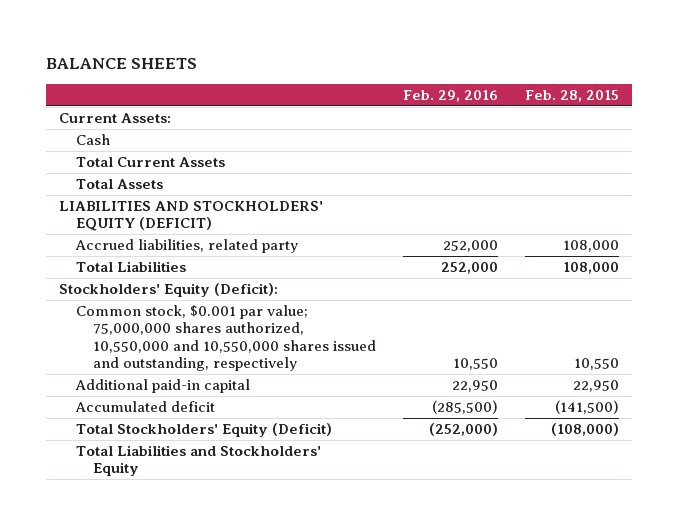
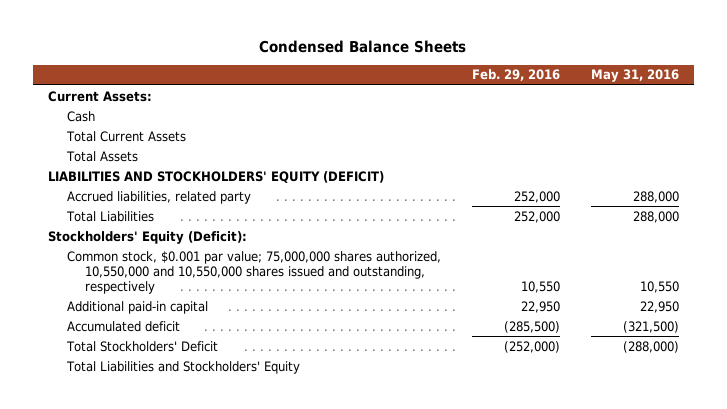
- BALANCE SHEETS
+ Condensed Balance Sheets
- | Feb. 29, 2016 | Feb. 28, 2015
+ | Feb. 29, 2016 | May 31, 2016
- Total Stockholders' Equity (Deficit) | (252,000) | (108,000)
+ Total Stockholders' Deficit | (252,000) | (288,000)

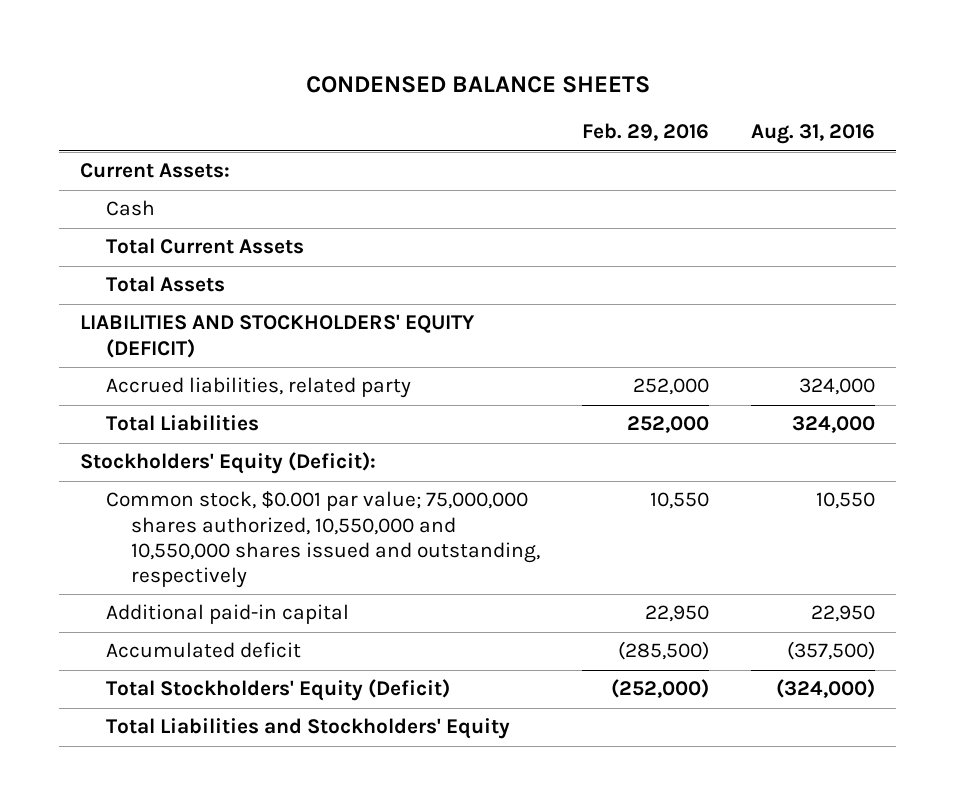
- Condensed Balance Sheets
+ CONDENSED BALANCE SHEETS
- | Feb. 29, 2016 | May 31, 2016
+ | Feb. 29, 2016 | Aug. 31, 2016
- Total Stockholders' Deficit | (252,000) | (288,000)
+ Total Stockholders' Equity (Deficit) | (252,000) | (324,000)

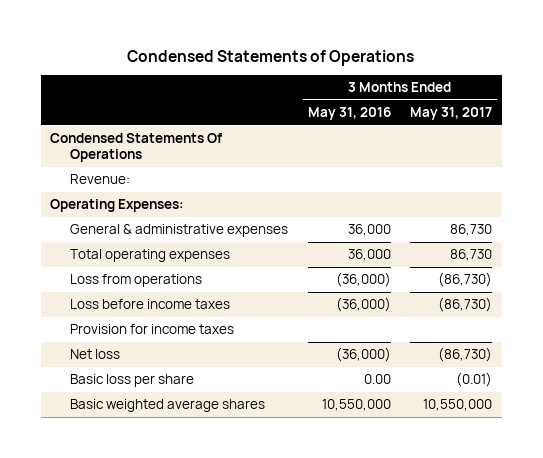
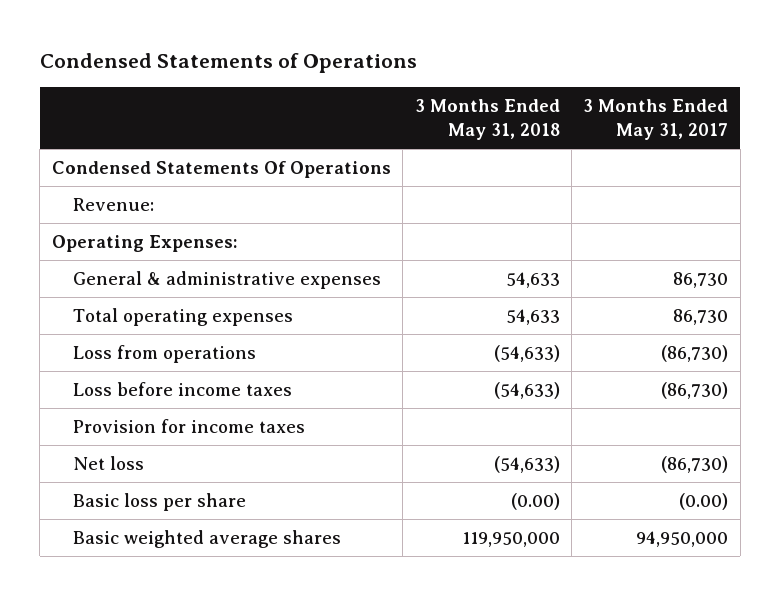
- | 3 Months Ended May 31, 2016 | 3 Months Ended May 31, 2017
+ | 3 Months Ended May 31, 2018 | 3 Months Ended May 31, 2017
- Basic loss per share | 0.00 | (0.01)
- Basic weighted average shares | 10,550,000 | 10,550,000
+ Basic loss per share | (0.00) | (0.00)
+ Basic weighted average shares | 119,950,000 | 94,950,000

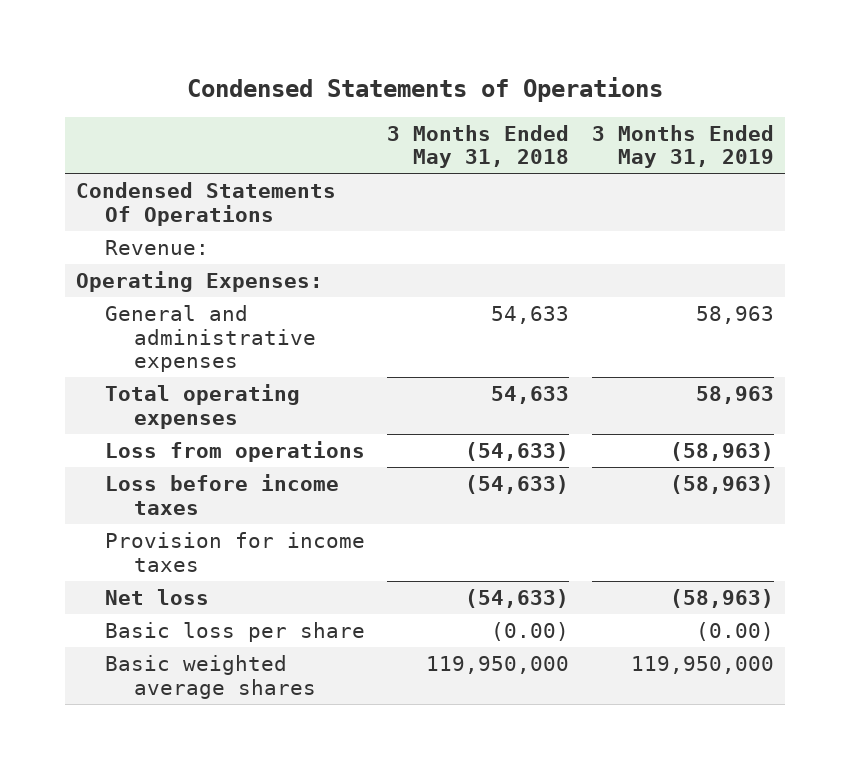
- | 3 Months Ended May 31, 2018 | 3 Months Ended May 31, 2017
+ | 3 Months Ended May 31, 2018 | 3 Months Ended May 31, 2019
- General & administrative expenses | 54,633 | 86,730
+ General and administrative expenses | 54,633 | 58,963

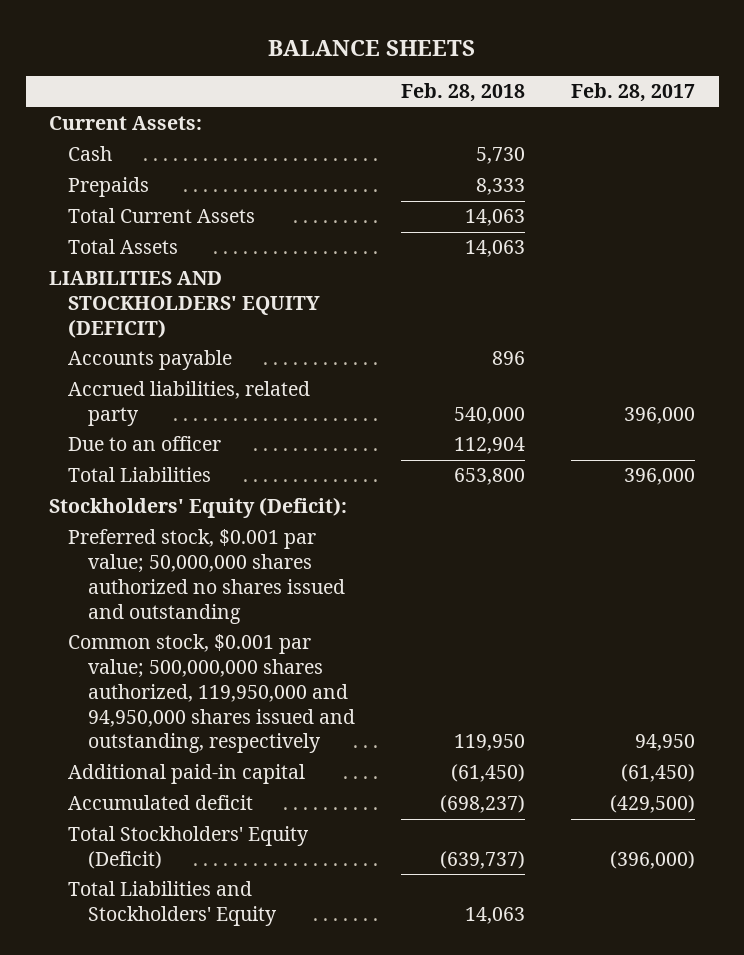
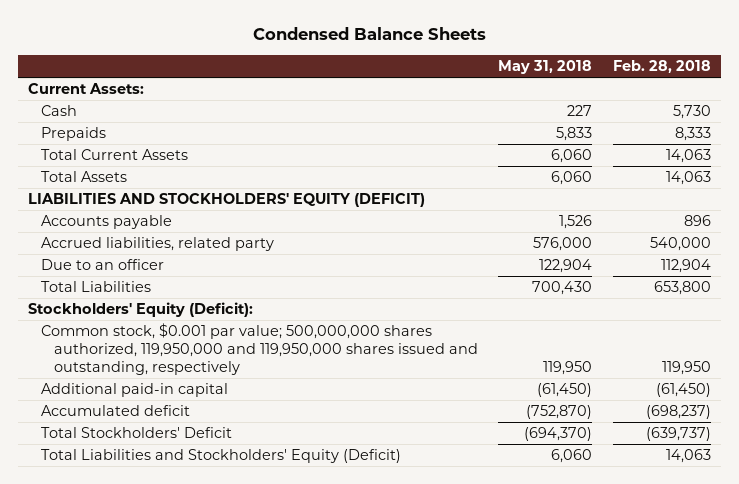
- BALANCE SHEETS
+ Condensed Balance Sheets
- | Feb. 28, 2018 | Feb. 28, 2017
+ | May 31, 2018 | Feb. 28, 2018
- Preferred stock, $0.001 par value; 50,000,000 shares authorized no shares issued and outstanding
- Common stock, $0.001 par value; 500,000,000 shares authorized, 119,950,000 and 94,950,000 shares issued and outstanding, respectively | 119,950 | 94,950
+ Common stock, $0.001 par value; 500,000,000 shares authorized, 119,950,000 and 119,950,000 shares issued and outstanding, respectively | 119,950 | 119,950
- Total Stockholders' Equity (Deficit) | (639,737) | (396,000)
- Total Liabilities and Stockholders' Equity | 14,063 |
+ Total Stockholders' Deficit | (694,370) | (639,737)
+ Total Liabilities and Stockholders' Equity (Deficit) | 6,060 | 14,063

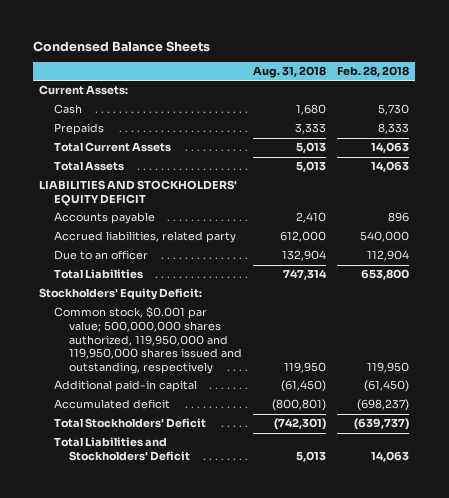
- | May 31, 2018 | Feb. 28, 2018
+ | Aug. 31, 2018 | Feb. 28, 2018
- LIABILITIES AND STOCKHOLDERS' EQUITY (DEFICIT)
+ LIABILITIES AND STOCKHOLDERS' EQUITY DEFICIT
- Stockholders' Equity (Deficit):
+ Stockholders' Equity Deficit:
- Total Liabilities and Stockholders' Equity (Deficit) | 6,060 | 14,063
+ Total Liabilities and Stockholders' Deficit | 5,013 | 14,063

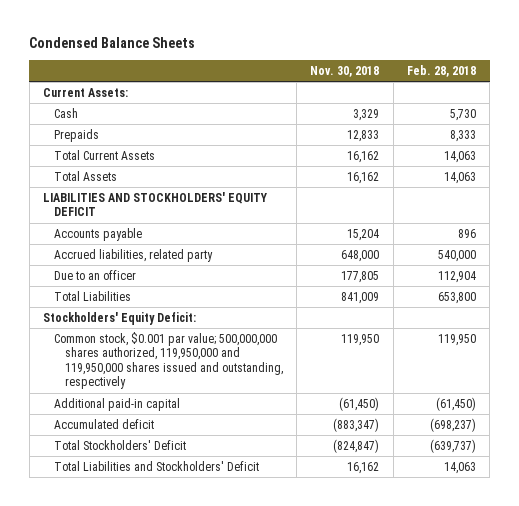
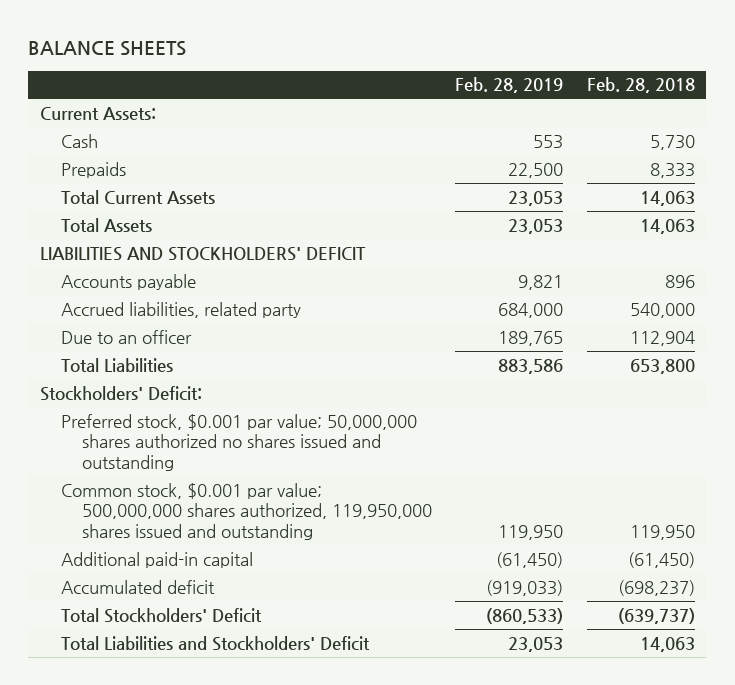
- Condensed Balance Sheets
+ BALANCE SHEETS
- | Nov. 30, 2018 | Feb. 28, 2018
+ | Feb. 28, 2019 | Feb. 28, 2018
- LIABILITIES AND STOCKHOLDERS' EQUITY DEFICIT
+ LIABILITIES AND STOCKHOLDERS' DEFICIT
- Stockholders' Equity Deficit:
- Common stock, $0.001 par value; 500,000,000 shares authorized, 119,950,000 and 119,950,000 shares issued and outstanding, respectively | 119,950 | 119,950
+ Stockholders' Deficit:
+ Preferred stock, $0.001 par value; 50,000,000 shares authorized no shares issued and outstanding
+ Common stock, $0.001 par value; 500,000,000 shares authorized, 119,950,000 shares issued and outstanding | 119,950 | 119,950

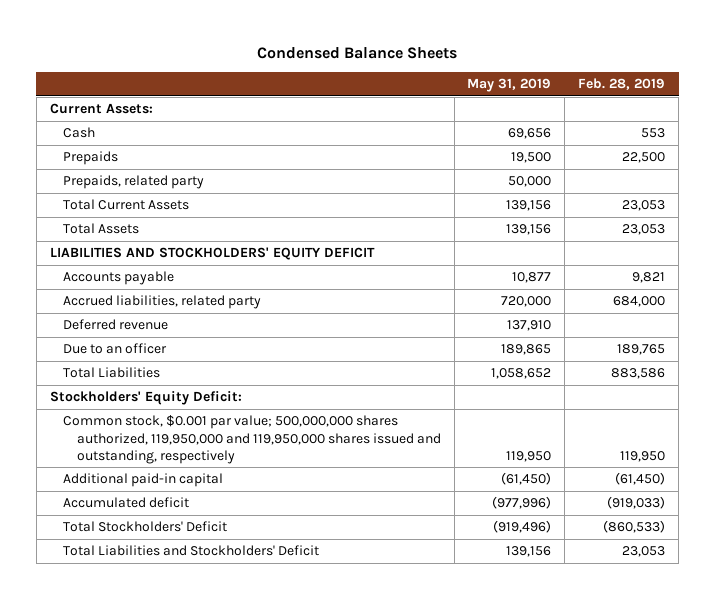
- BALANCE SHEETS
+ Condensed Balance Sheets
- | Feb. 28, 2019 | Feb. 28, 2018
+ | May 31, 2019 | Feb. 28, 2019
+ Prepaids, related party | 50,000 |
- LIABILITIES AND STOCKHOLDERS' DEFICIT
+ LIABILITIES AND STOCKHOLDERS' EQUITY DEFICIT
+ Deferred revenue | 137,910 |
- Stockholders' Deficit:
- Preferred stock, $0.001 par value; 50,000,000 shares authorized no shares issued and outstanding
- Common stock, $0.001 par value; 500,000,000 shares authorized, 119,950,000 shares issued and outstanding | 119,950 | 119,950
+ Stockholders' Equity Deficit:
+ Common stock, $0.001 par value; 500,000,000 shares authorized, 119,950,000 and 119,950,000 shares issued and outstanding, respectively | 119,950 | 119,950

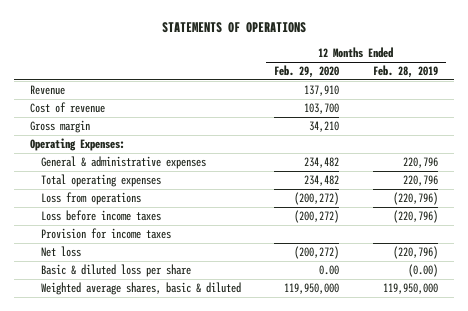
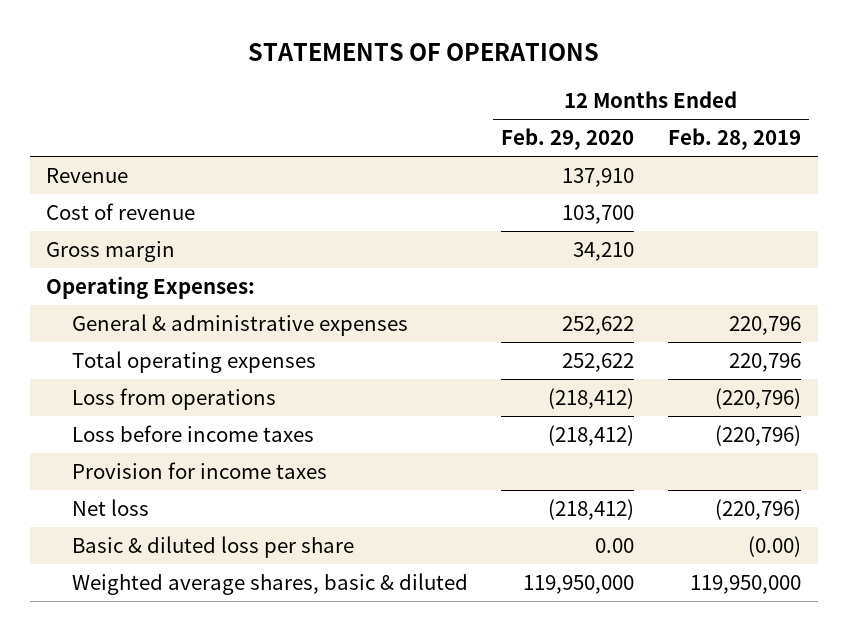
- General & administrative expenses | 234,482 | 220,796
- Total operating expenses | 234,482 | 220,796
- Loss from operations | (200,272) | (220,796)
- Loss before income taxes | (200,272) | (220,796)
+ General & administrative expenses | 252,622 | 220,796
+ Total operating expenses | 252,622 | 220,796
+ Loss from operations | (218,412) | (220,796)
+ Loss before income taxes | (218,412) | (220,796)
- Net loss | (200,272) | (220,796)
+ Net loss | (218,412) | (220,796)

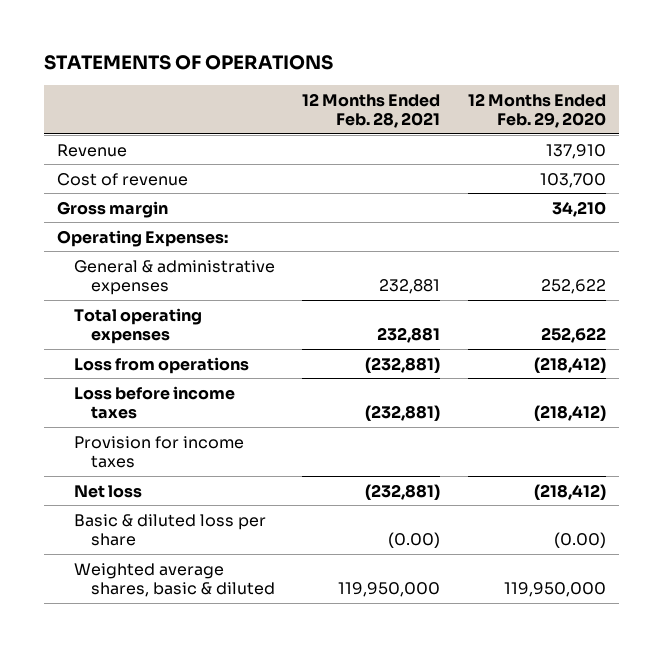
- | 12 Months Ended Feb. 29, 2020 | 12 Months Ended Feb. 28, 2019
+ | 12 Months Ended Feb. 28, 2021 | 12 Months Ended Feb. 29, 2020
- Basic & diluted loss per share | 0.00 | (0.00)
+ Basic & diluted loss per share | (0.00) | (0.00)

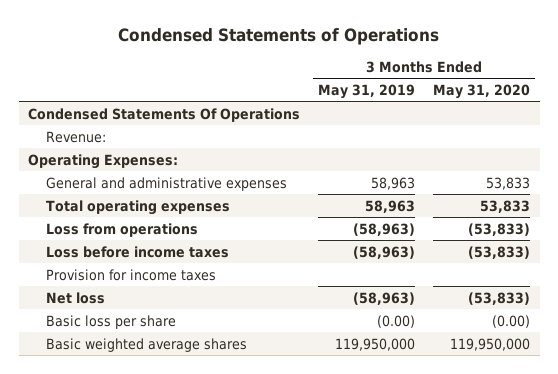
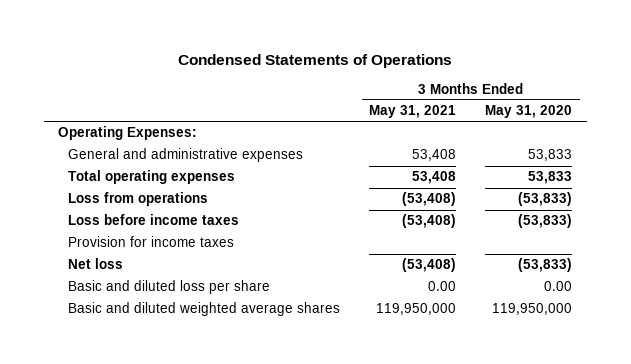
- | 3 Months Ended May 31, 2019 | 3 Months Ended May 31, 2020
+ | 3 Months Ended May 31, 2021 | 3 Months Ended May 31, 2020
- Condensed Statements Of Operations
- Revenue:
- Basic loss per share | (0.00) | (0.00)
- Basic weighted average shares | 119,950,000 | 119,950,000
+ Basic and diluted loss per share | 0.00 | 0.00
+ Basic and diluted weighted average shares | 119,950,000 | 119,950,000

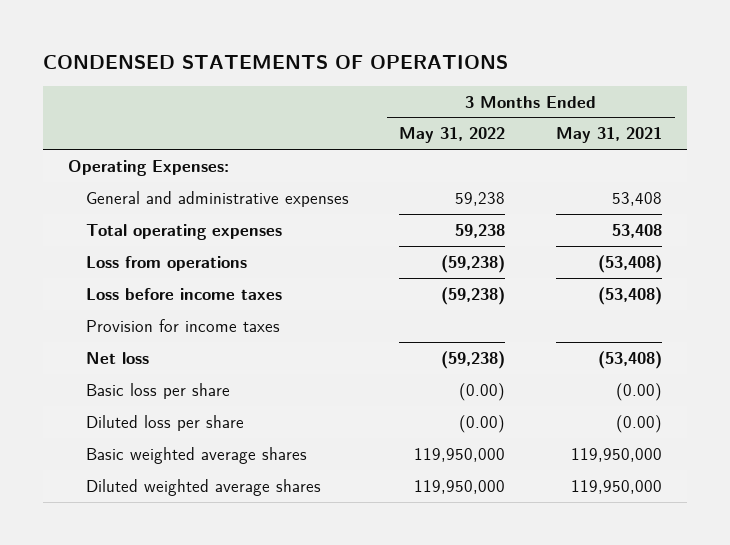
- Condensed Statements of Operations
+ CONDENSED STATEMENTS OF OPERATIONS
- | 3 Months Ended May 31, 2021 | 3 Months Ended May 31, 2020
+ | 3 Months Ended May 31, 2022 | 3 Months Ended May 31, 2021
- Basic and diluted loss per share | 0.00 | 0.00
- Basic and diluted weighted average shares | 119,950,000 | 119,950,000
+ Basic loss per share | (0.00) | (0.00)
+ Diluted loss per share | (0.00) | (0.00)
+ Basic weighted average shares | 119,950,000 | 119,950,000
+ Diluted weighted average shares | 119,950,000 | 119,950,000

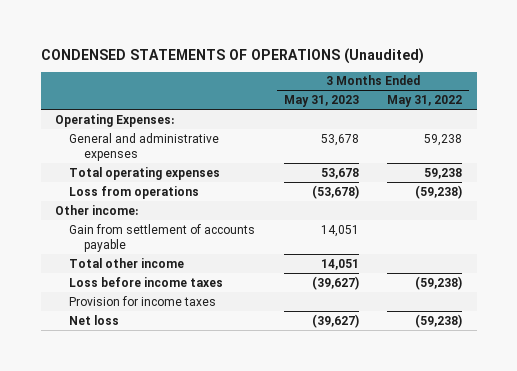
- CONDENSED STATEMENTS OF OPERATIONS
+ CONDENSED STATEMENTS OF OPERATIONS (Unaudited)
- | 3 Months Ended May 31, 2022 | 3 Months Ended May 31, 2021
+ | 3 Months Ended May 31, 2023 | 3 Months Ended May 31, 2022
+ Other income:
+ Gain from settlement of accounts payable | 14,051 |
+ Total other income | 14,051 |
- Basic loss per share | (0.00) | (0.00)
- Diluted loss per share | (0.00) | (0.00)
- Basic weighted average shares | 119,950,000 | 119,950,000
- Diluted weighted average shares | 119,950,000 | 119,950,000

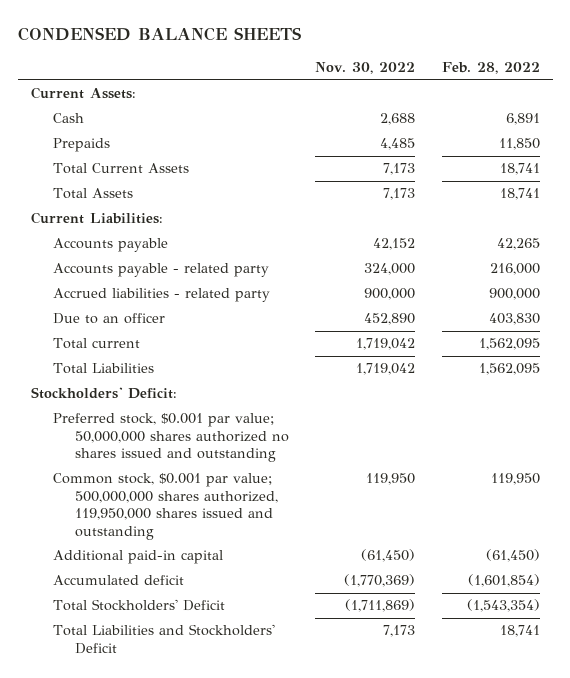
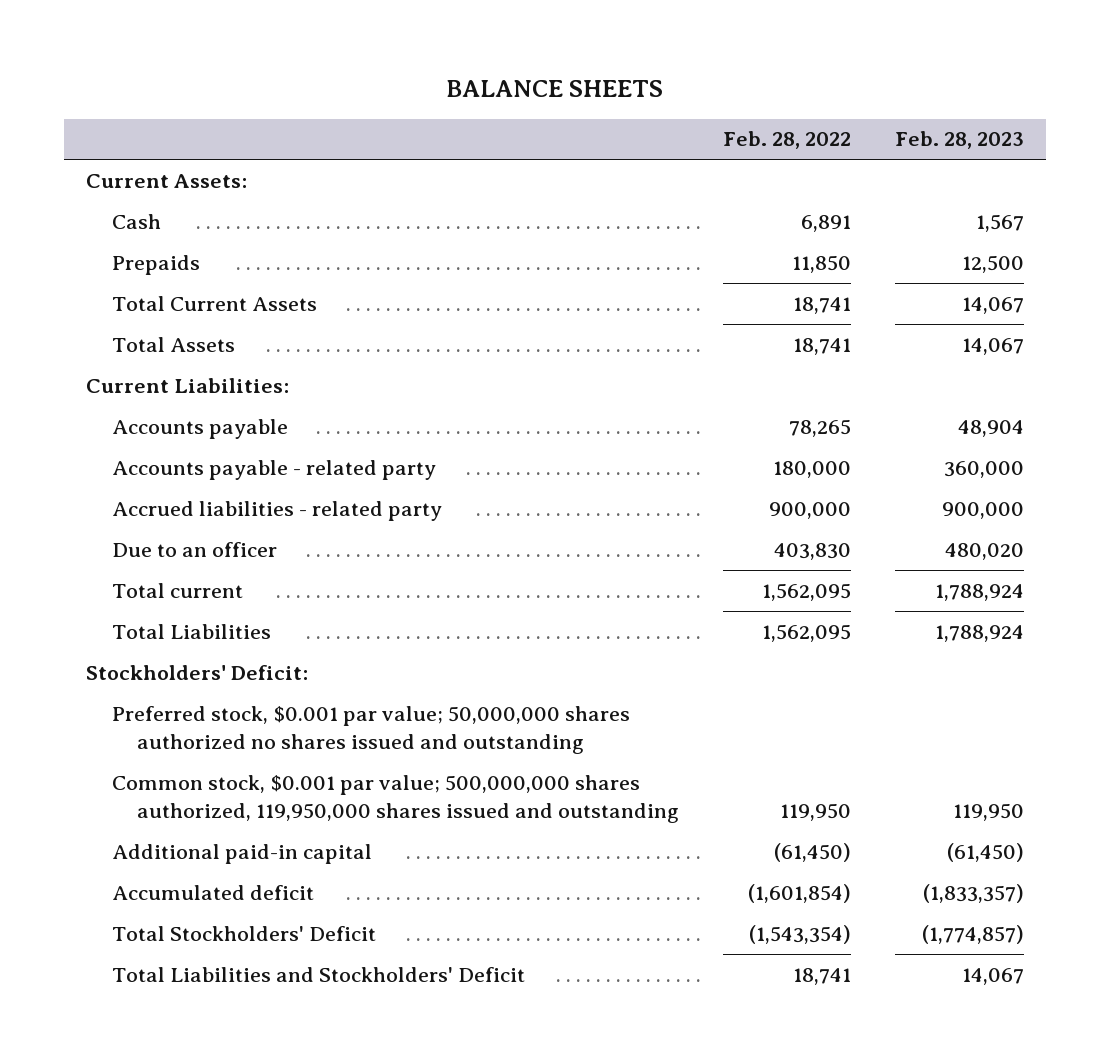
- CONDENSED BALANCE SHEETS
+ BALANCE SHEETS
- | Nov. 30, 2022 | Feb. 28, 2022
+ | Feb. 28, 2022 | Feb. 28, 2023
- Accounts payable | 42,152 | 42,265
- Accounts payable - related party | 324,000 | 216,000
+ Accounts payable | 78,265 | 48,904
+ Accounts payable - related party | 180,000 | 360,000

